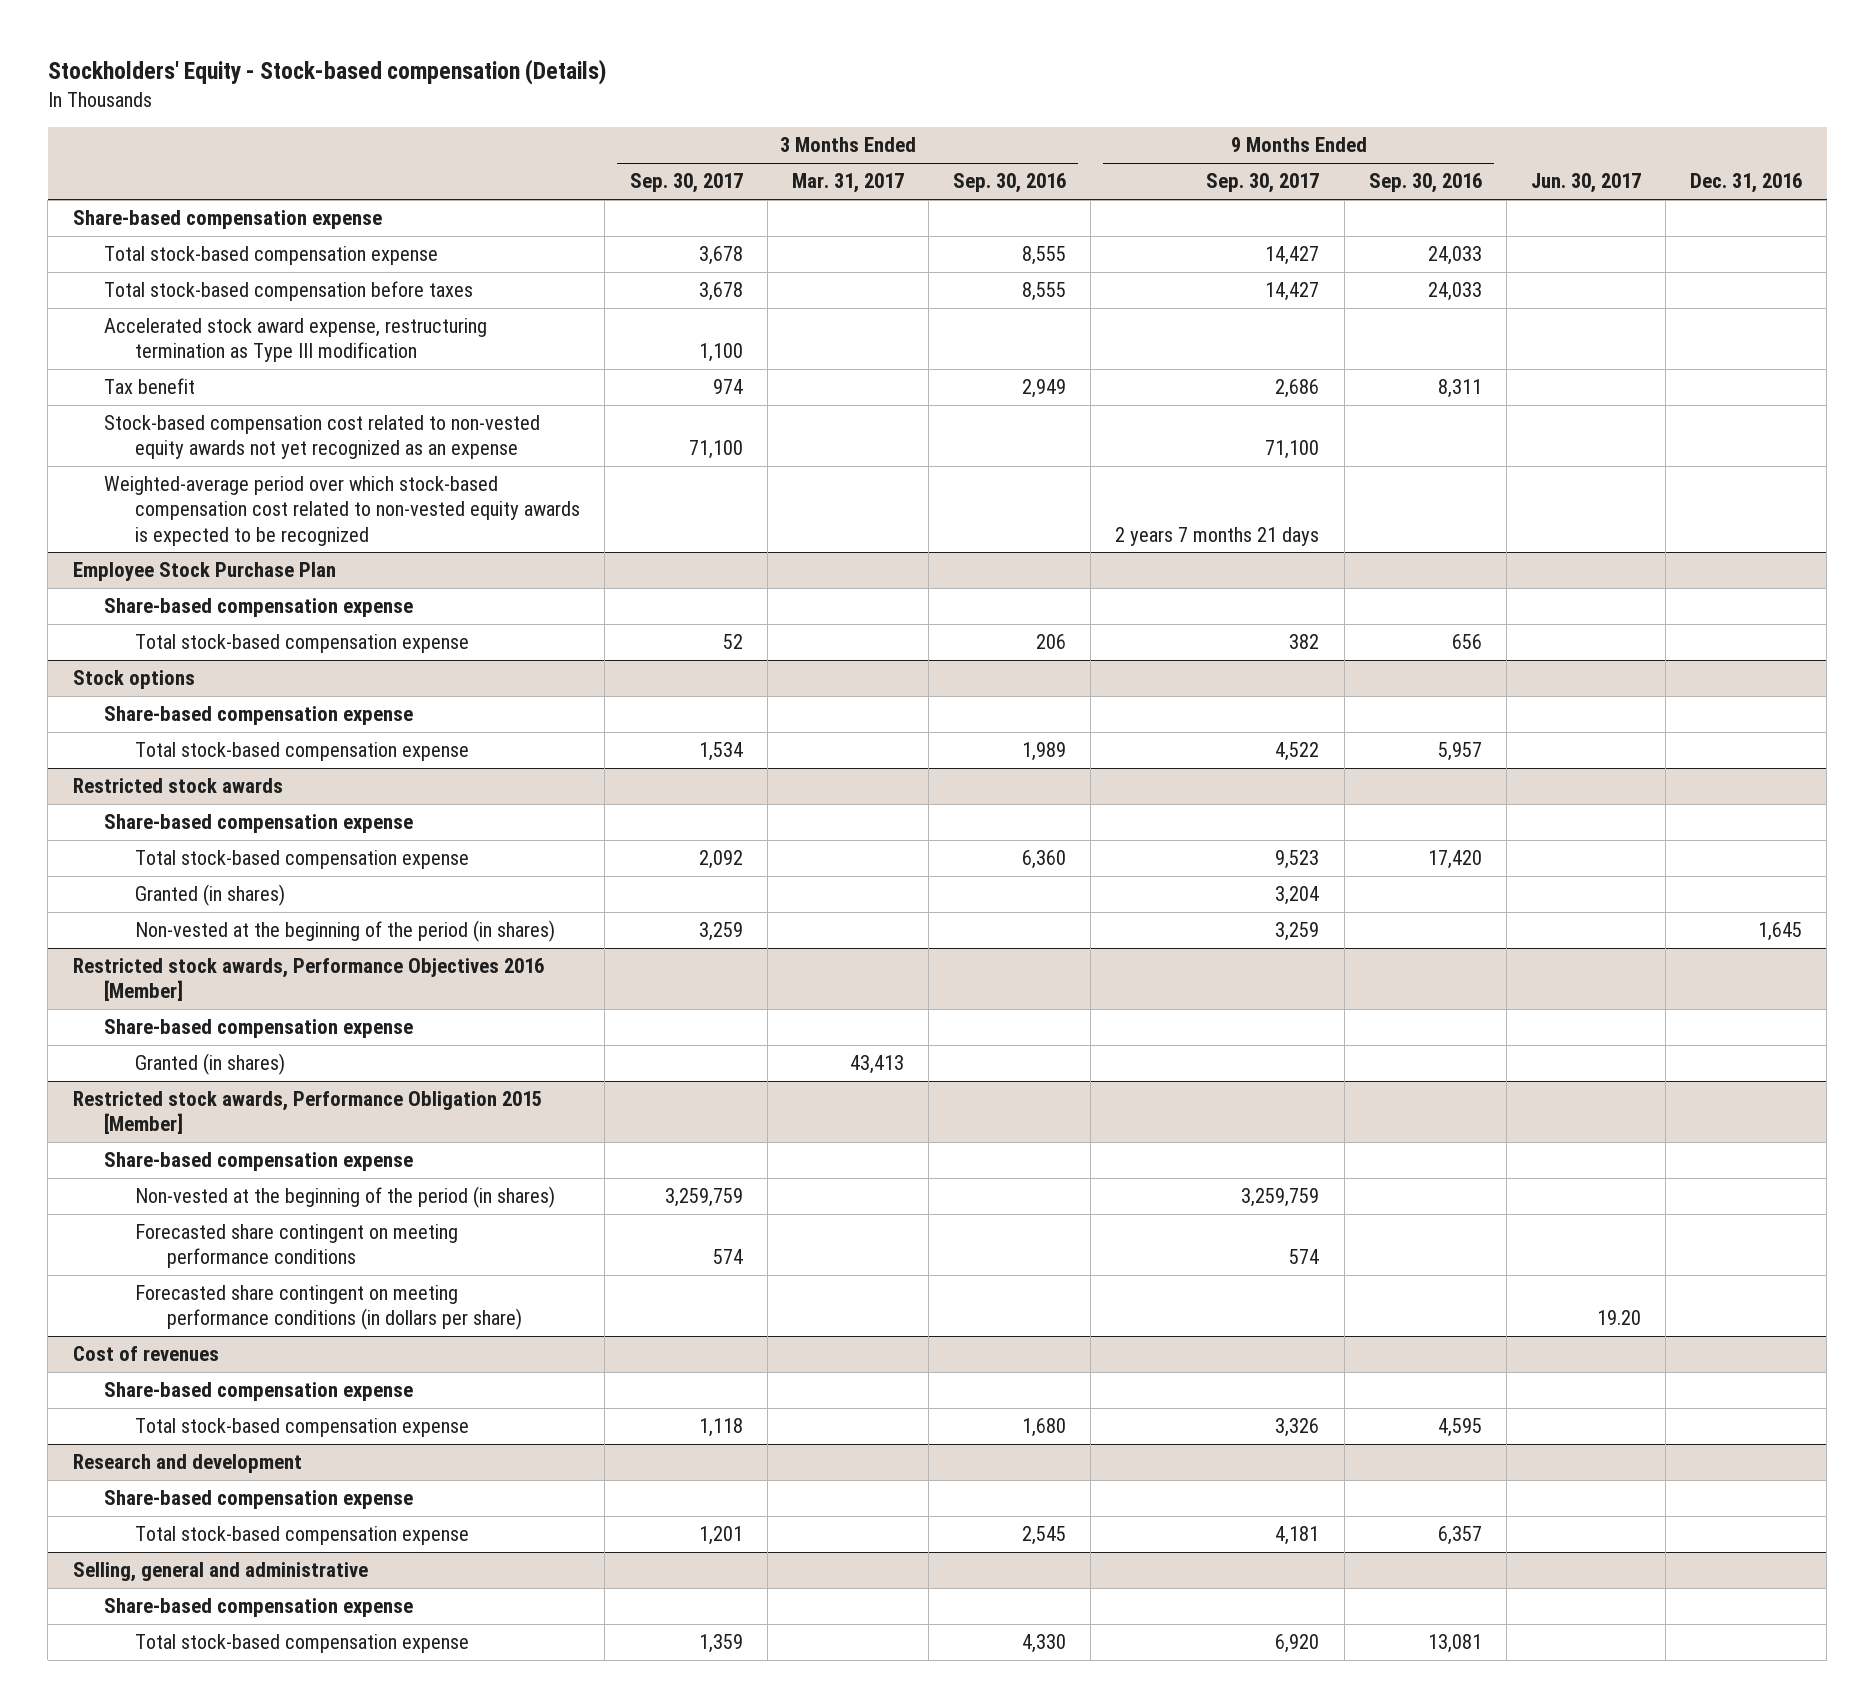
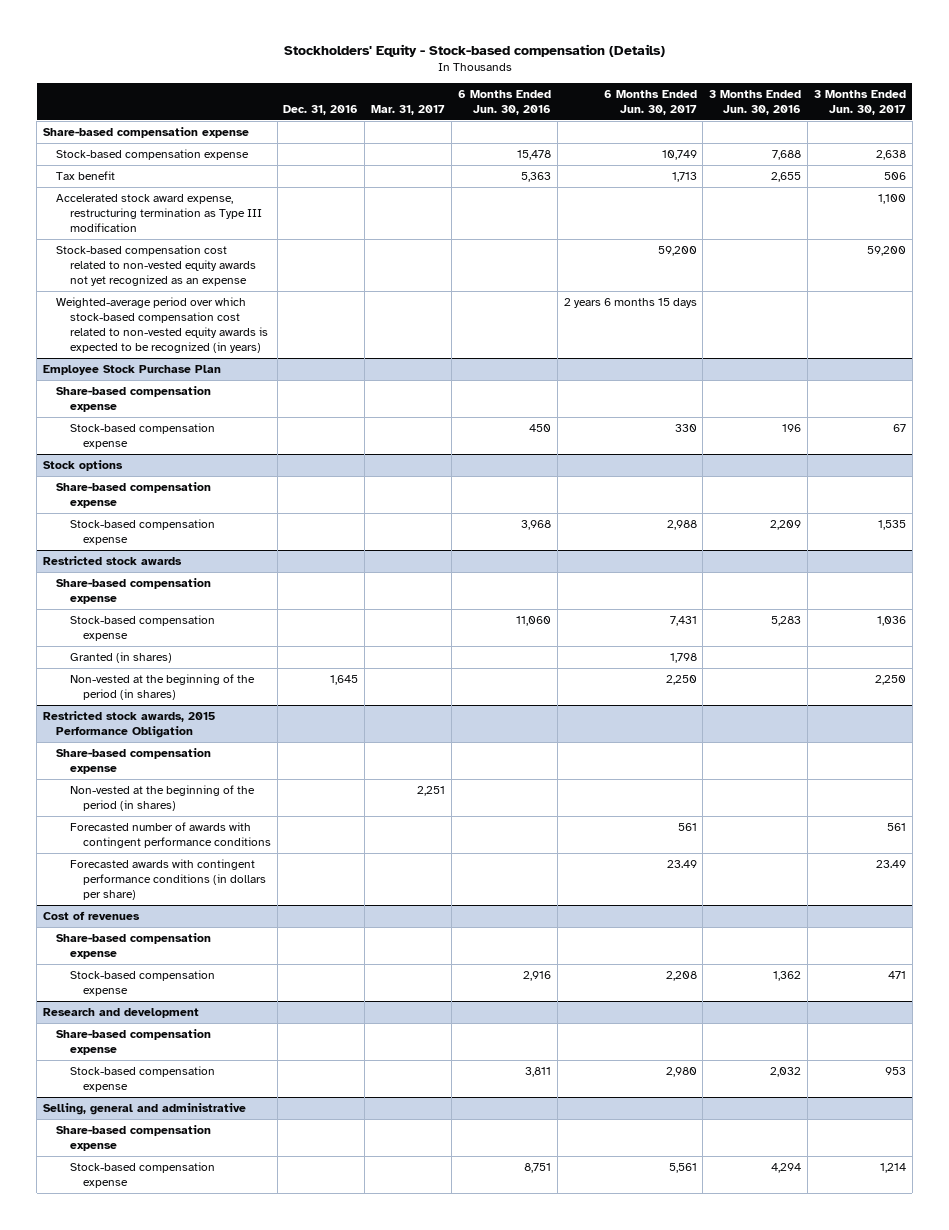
- | 3 Months Ended Sep. 30, 2017 | 3 Months Ended Mar. 31, 2017 | 3 Months Ended Sep. 30, 2016 | 9 Months Ended Sep. 30, 2017 | 9 Months Ended Sep. 30, 2016 | Jun. 30, 2017 | Dec. 31, 2016
+ | Dec. 31, 2016 | Mar. 31, 2017 | 6 Months Ended Jun. 30, 2016 | 6 Months Ended Jun. 30, 2017 | 3 Months Ended Jun. 30, 2016 | 3 Months Ended Jun. 30, 2017
- Total stock-based compensation expense | 3,678 | | 8,555 | 14,427 | 24,033 | |
- Total stock-based compensation before taxes | 3,678 | | 8,555 | 14,427 | 24,033 | |
+ Stock-based compensation expense | | | 15,478 | 10,749 | 7,688 | 2,638
moved down: Accelerated stock award expense, restructuring termination as Type III modification | | | | | | 1,100
- Weighted-average period over which stock-based compensation cost related to non-vested equity awards is expected to be recognized | | | | 2 years 7 months 21 days | | |
+ Weighted-average period over which stock-based compensation cost related to non-vested equity awards is expected to be recognized (in years) | | | | 2 years 6 months 15 days | |
@ Employee Stock Purchase Plan
- Total stock-based compensation expense | 52 | | 206 | 382 | 656 | |
+ Stock-based compensation expense | | | 450 | 330 | 196 | 67
@ Stock options
- Total stock-based compensation expense | 1,534 | | 1,989 | 4,522 | 5,957 | |
+ Stock-based compensation expense | | | 3,968 | 2,988 | 2,209 | 1,535
@ Restricted stock awards
- Total stock-based compensation expense | 2,092 | | 6,360 | 9,523 | 17,420 | |
+ Stock-based compensation expense | | | 11,060 | 7,431 | 5,283 | 1,036
- Restricted stock awards, Performance Objectives 2016 [Member]
- Share-based compensation expense
- Granted (in shares) | | 43,413 | | | | |
- Restricted stock awards, Performance Obligation 2015 [Member]
+ Restricted stock awards, 2015 Performance Obligation
- Forecasted share contingent on meeting performance conditions | 574 | | | 574 | | |
- Forecasted share contingent on meeting performance conditions (in dollars per share) | | | | | | 19.20 |
+ Forecasted number of awards with contingent performance conditions | | | | 561 | | 561
+ Forecasted awards with contingent performance conditions (in dollars per share) | | | | 23.49 | | 23.49
@ Cost of revenues
- Total stock-based compensation expense | 1,118 | | 1,680 | 3,326 | 4,595 | |
+ Stock-based compensation expense | | | 2,916 | 2,208 | 1,362 | 471
@ Research and development
- Total stock-based compensation expense | 1,201 | | 2,545 | 4,181 | 6,357 | |
+ Stock-based compensation expense | | | 3,811 | 2,980 | 2,032 | 953
@ Selling, general and administrative
- Total stock-based compensation expense | 1,359 | | 4,330 | 6,920 | 13,081 | |
+ Stock-based compensation expense | | | 8,751 | 5,561 | 4,294 | 1,214

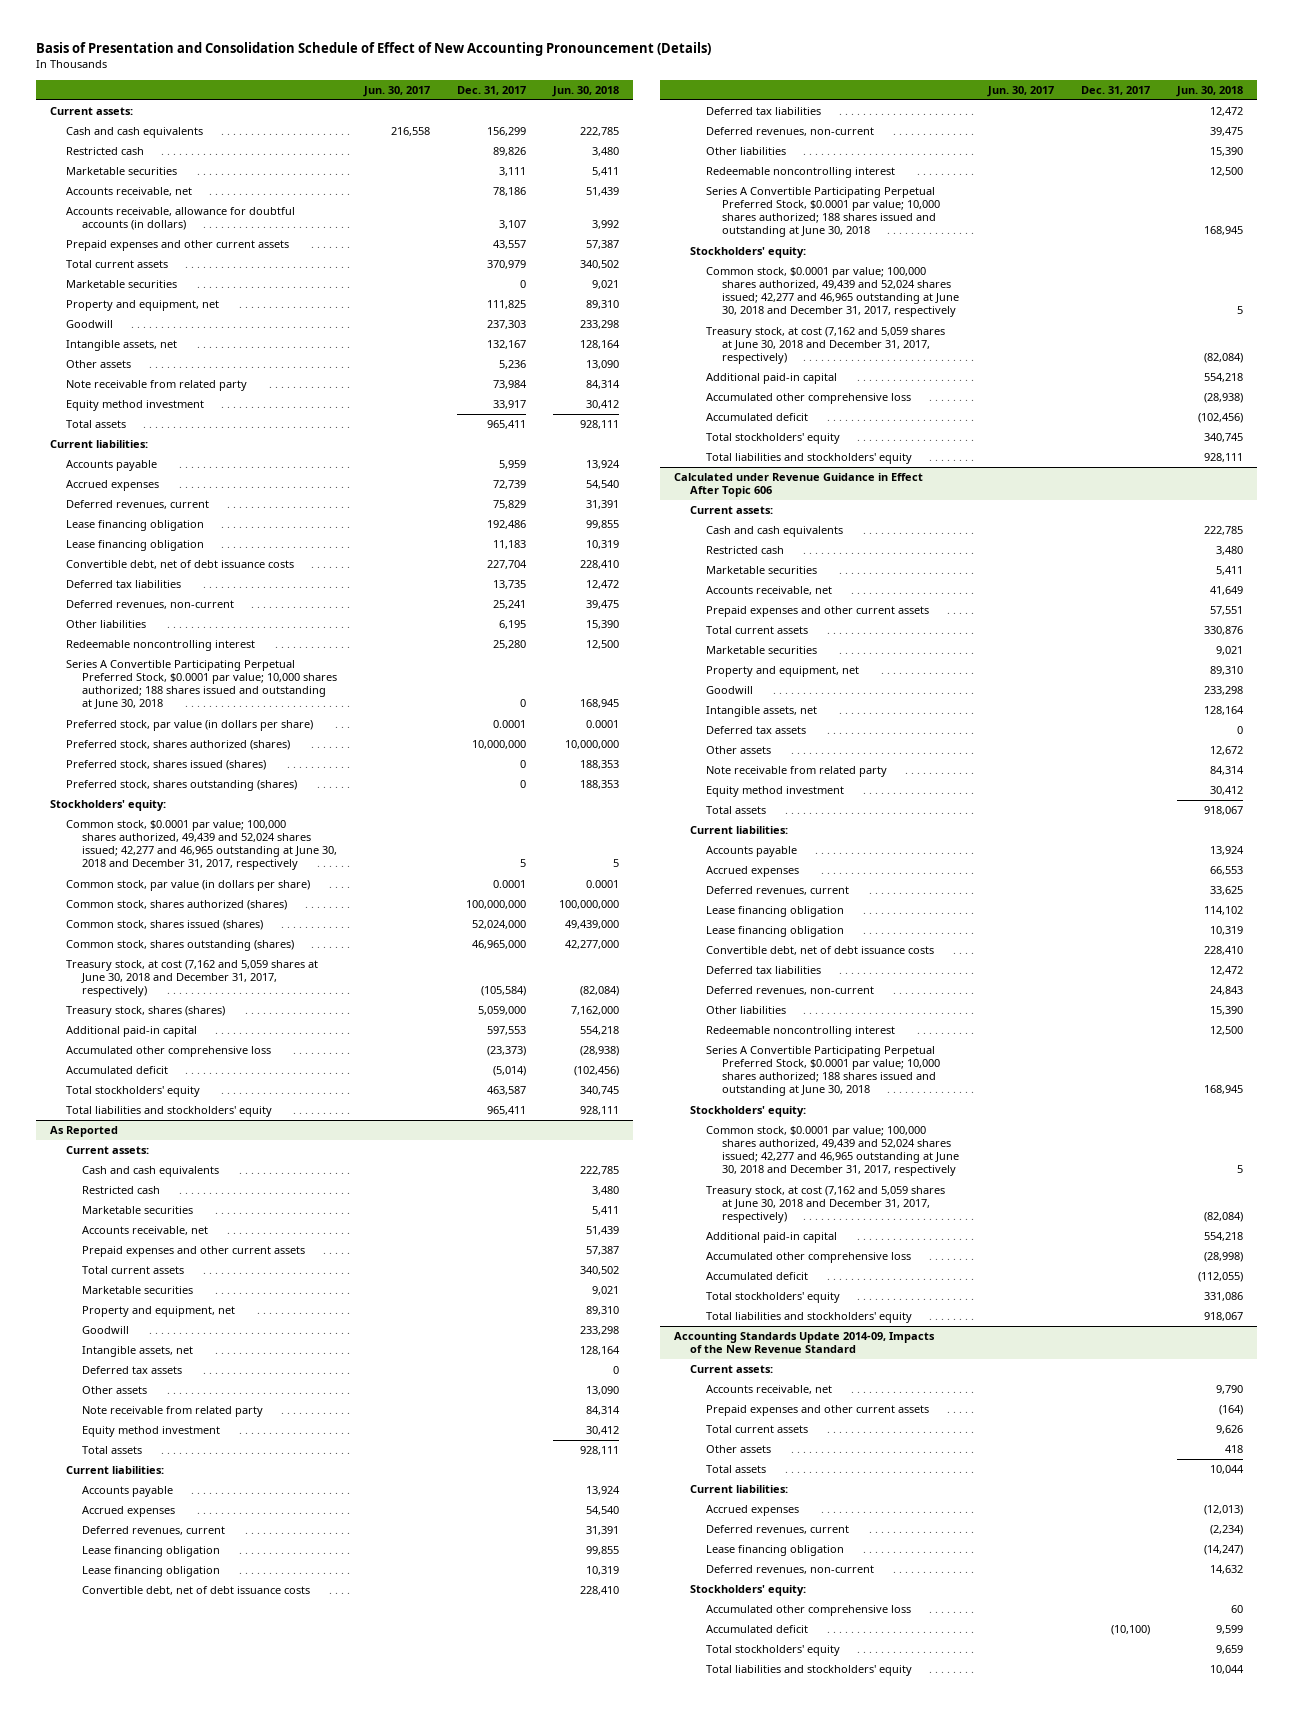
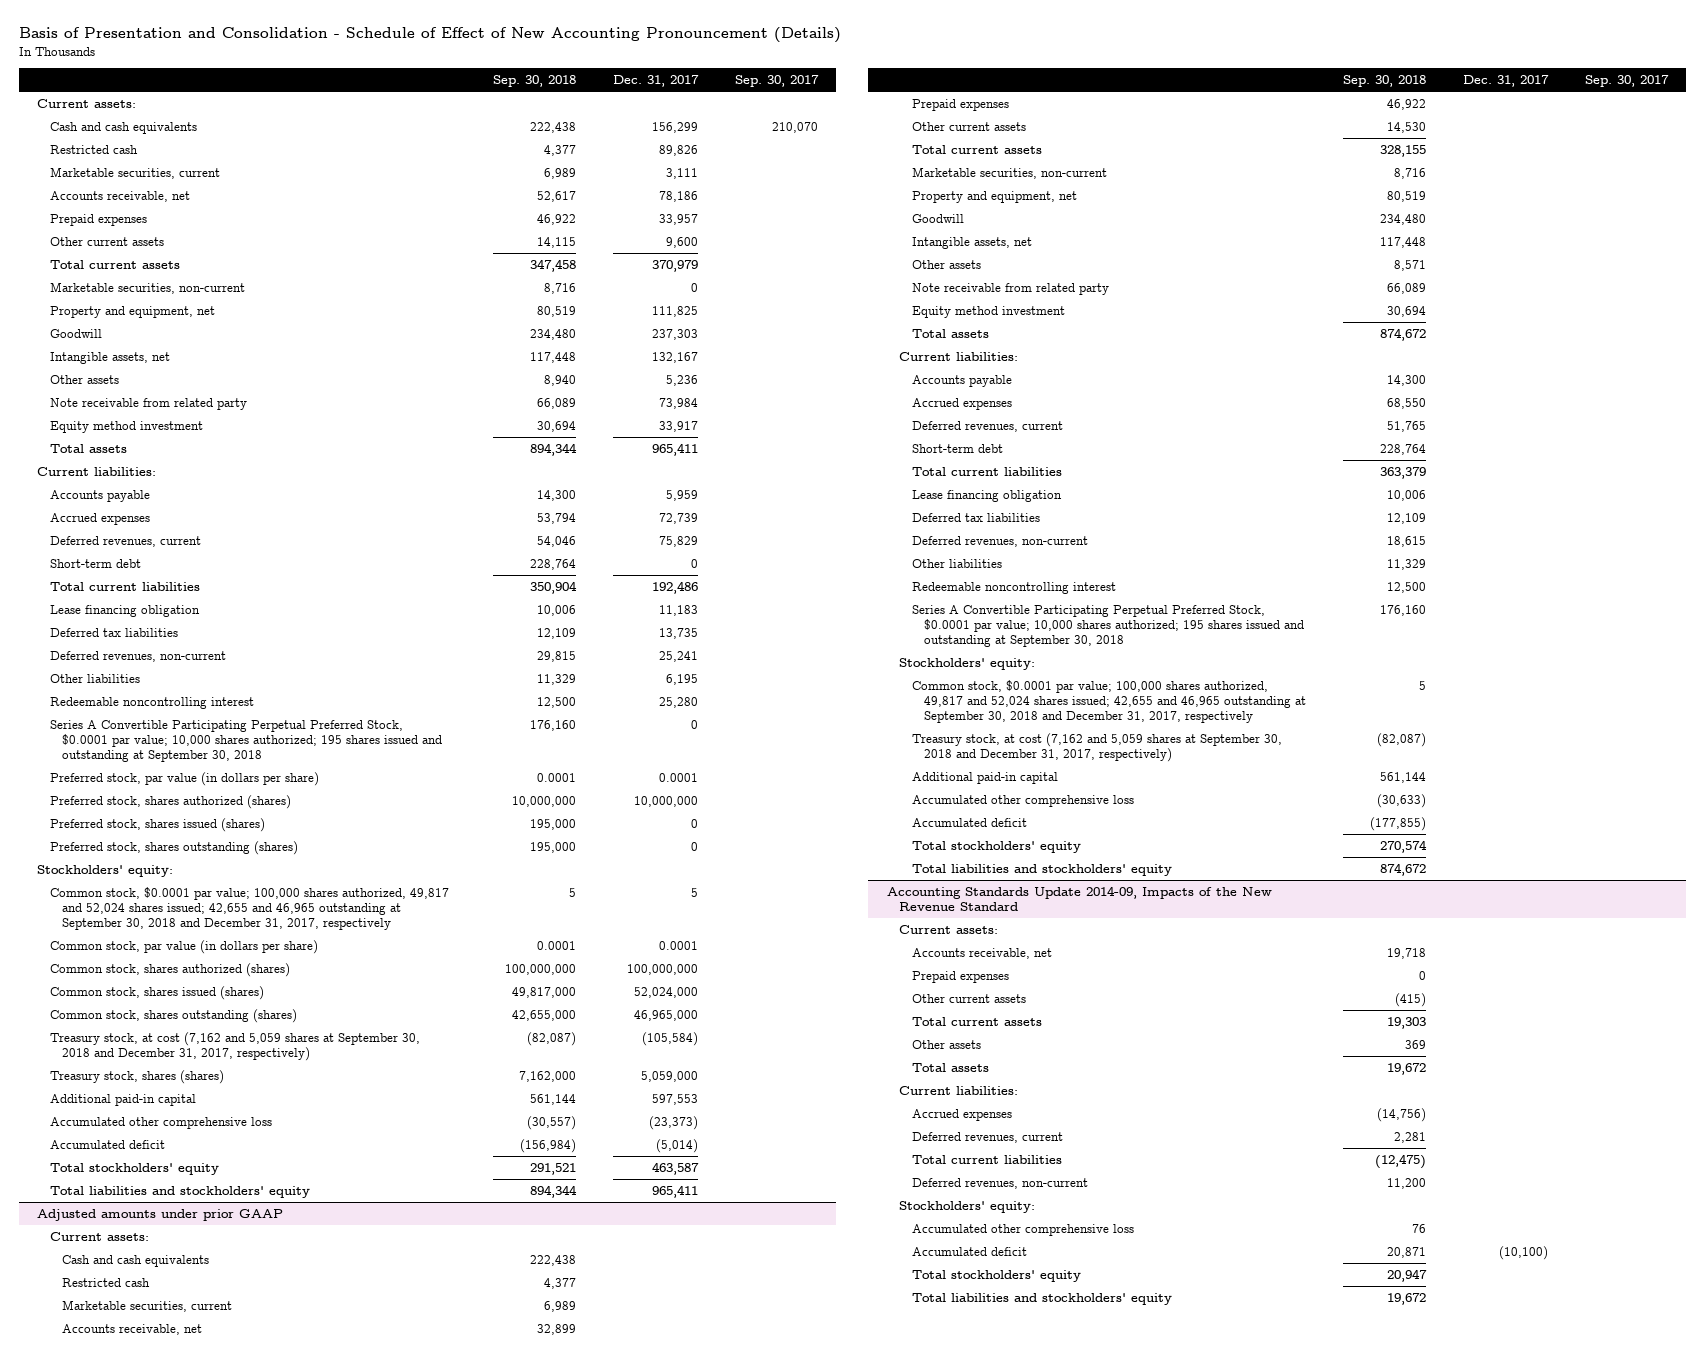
- Basis of Presentation and Consolidation Schedule of Effect of New Accounting Pronouncement (Details)
+ Basis of Presentation and Consolidation - Schedule of Effect of New Accounting Pronouncement (Details)
- | Jun. 30, 2017 | Dec. 31, 2017 | Jun. 30, 2018
+ | Sep. 30, 2018 | Dec. 31, 2017 | Sep. 30, 2017
- Marketable securities | | 3,111 | 5,411
+ Marketable securities, current | 6,989 | 3,111 |
- Accounts receivable, allowance for doubtful accounts (in dollars) | | 3,107 | 3,992
- Prepaid expenses and other current assets | | 43,557 | 57,387
+ Prepaid expenses | 46,922 | 33,957 |
+ Other current assets | 14,115 | 9,600 |
- Marketable securities | | 0 | 9,021
+ Marketable securities, non-current | 8,716 | 0 |
- Lease financing obligation | | 192,486 | 99,855
+ Short-term debt | 228,764 | 0 |
+ Total current liabilities | 350,904 | 192,486 |
- Convertible debt, net of debt issuance costs | | 227,704 | 228,410
- Series A Convertible Participating Perpetual Preferred Stock, $0.0001 par value; 10,000 shares authorized; 188 shares issued and outstanding at June 30, 2018 | | 0 | 168,945
+ Series A Convertible Participating Perpetual Preferred Stock, $0.0001 par value; 10,000 shares authorized; 195 shares issued and outstanding at September 30, 2018 | 176,160 | 0 |
- Common stock, $0.0001 par value; 100,000 shares authorized, 49,439 and 52,024 shares issued; 42,277 and 46,965 outstanding at June 30, 2018 and December 31, 2017, respectively | | 5 | 5
+ Common stock, $0.0001 par value; 100,000 shares authorized, 49,817 and 52,024 shares issued; 42,655 and 46,965 outstanding at September 30, 2018 and December 31, 2017, respectively | 5 | 5 |
- Treasury stock, at cost (7,162 and 5,059 shares at June 30, 2018 and December 31, 2017, respectively) | | (105,584) | (82,084)
+ Treasury stock, at cost (7,162 and 5,059 shares at September 30, 2018 and December 31, 2017, respectively) | (82,087) | (105,584) |
- As Reported
+ Adjusted amounts under prior GAAP
- Marketable securities | | | 5,411
+ Marketable securities, current | 6,989 | |
- Prepaid expenses and other current assets | | | 57,387
+ Prepaid expenses | 46,922 | |
+ Other current assets | 14,530 | |
- Marketable securities | | | 9,021
+ Marketable securities, non-current | 8,716 | |
- Deferred tax assets | | | 0
- Lease financing obligation | | | 99,855
+ Short-term debt | 228,764 | |
+ Total current liabilities | 363,379 | |
- Convertible debt, net of debt issuance costs | | | 228,410
- Series A Convertible Participating Perpetual Preferred Stock, $0.0001 par value; 10,000 shares authorized; 188 shares issued and outstanding at June 30, 2018 | | | 168,945
+ Series A Convertible Participating Perpetual Preferred Stock, $0.0001 par value; 10,000 shares authorized; 195 shares issued and outstanding at September 30, 2018 | 176,160 | |
- Common stock, $0.0001 par value; 100,000 shares authorized, 49,439 and 52,024 shares issued; 42,277 and 46,965 outstanding at June 30, 2018 and December 31, 2017, respectively | | | 5
- Treasury stock, at cost (7,162 and 5,059 shares at June 30, 2018 and December 31, 2017, respectively) | | | (82,084)
+ Common stock, $0.0001 par value; 100,000 shares authorized, 49,817 and 52,024 shares issued; 42,655 and 46,965 outstanding at September 30, 2018 and December 31, 2017, respectively | 5 | |
+ Treasury stock, at cost (7,162 and 5,059 shares at September 30, 2018 and December 31, 2017, respectively) | (82,087) | |
- Calculated under Revenue Guidance in Effect After Topic 606
- Current assets:
- Cash and cash equivalents | | | 222,785
- Restricted cash | | | 3,480
- Marketable securities | | | 5,411
- Accounts receivable, net | | | 41,649
- Prepaid expenses and other current assets | | | 57,551
- Total current assets | | | 330,876
- Marketable securities | | | 9,021
- Property and equipment, net | | | 89,310
- Goodwill | | | 233,298
- Intangible assets, net | | | 128,164
- Deferred tax assets | | | 0
- Other assets | | | 12,672
- Note receivable from related party | | | 84,314
- Equity method investment | | | 30,412
- Total assets | | | 918,067
- Current liabilities:
- Accounts payable | | | 13,924
- Accrued expenses | | | 66,553
- Deferred revenues, current | | | 33,625
- Lease financing obligation | | | 114,102
- Lease financing obligation | | | 10,319
- Convertible debt, net of debt issuance costs | | | 228,410
- Deferred tax liabilities | | | 12,472
- Deferred revenues, non-current | | | 24,843
- Other liabilities | | | 15,390
- Redeemable noncontrolling interest | | | 12,500
- Series A Convertible Participating Perpetual Preferred Stock, $0.0001 par value; 10,000 shares authorized; 188 shares issued and outstanding at June 30, 2018 | | | 168,945
- Stockholders' equity:
- Common stock, $0.0001 par value; 100,000 shares authorized, 49,439 and 52,024 shares issued; 42,277 and 46,965 outstanding at June 30, 2018 and December 31, 2017, respectively | | | 5
- Treasury stock, at cost (7,162 and 5,059 shares at June 30, 2018 and December 31, 2017, respectively) | | | (82,084)
- Additional paid-in capital | | | 554,218
- Accumulated other comprehensive loss | | | (28,998)
- Accumulated deficit | | | (112,055)
- Total stockholders' equity | | | 331,086
- Total liabilities and stockholders' equity | | | 918,067
@ Accounting Standards Update 2014-09, Impacts of the New Revenue Standard
- Prepaid expenses and other current assets | | | (164)
+ Prepaid expenses | 0 | |
+ Other current assets | (415) | |
- Lease financing obligation | | | (14,247)
+ Total current liabilities | (12,475) | |

